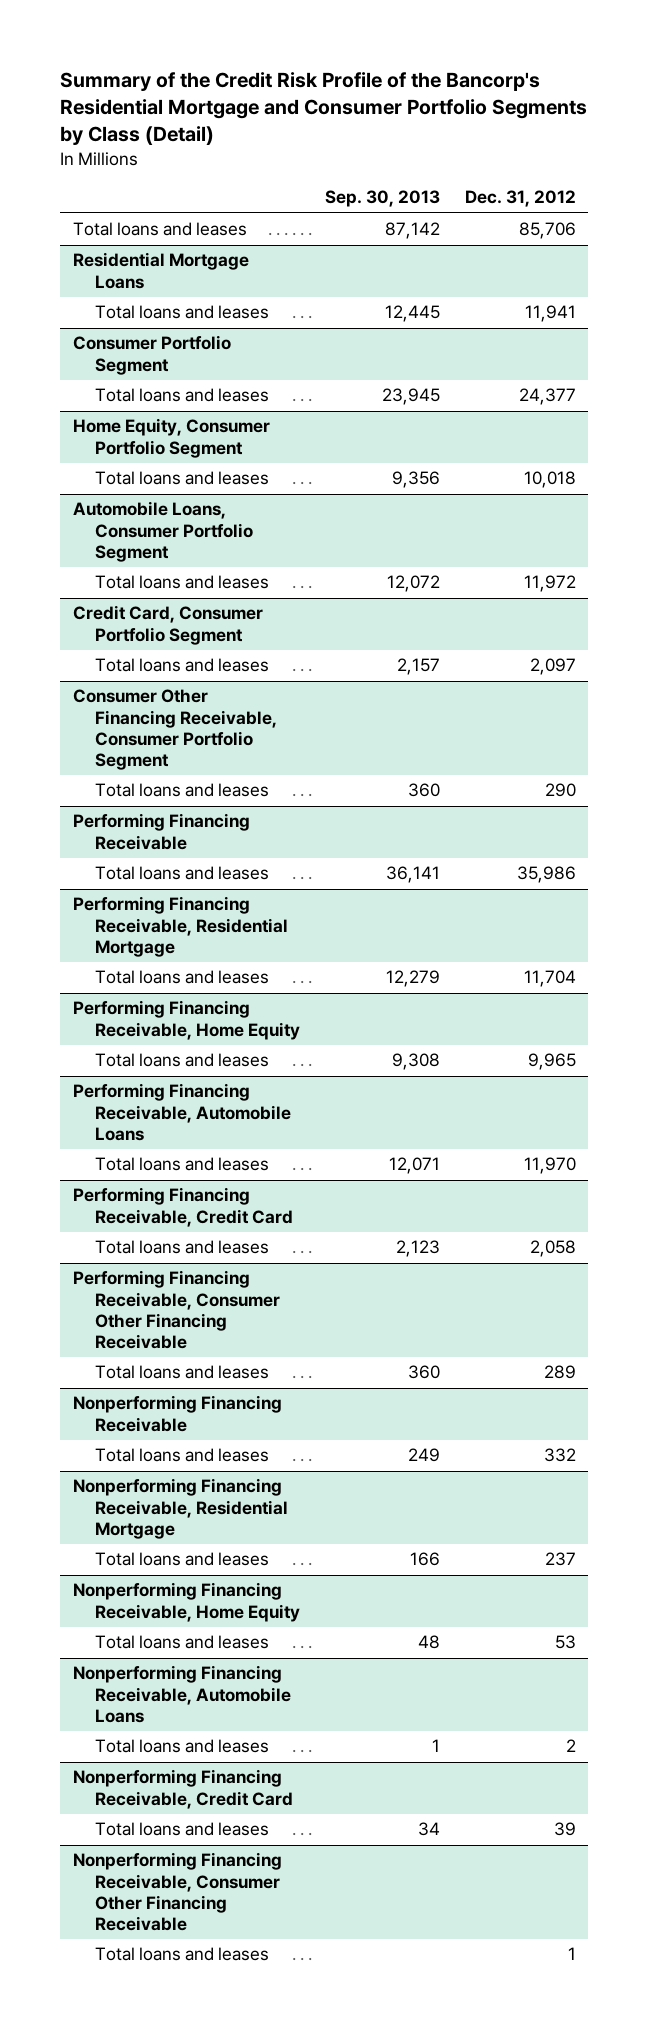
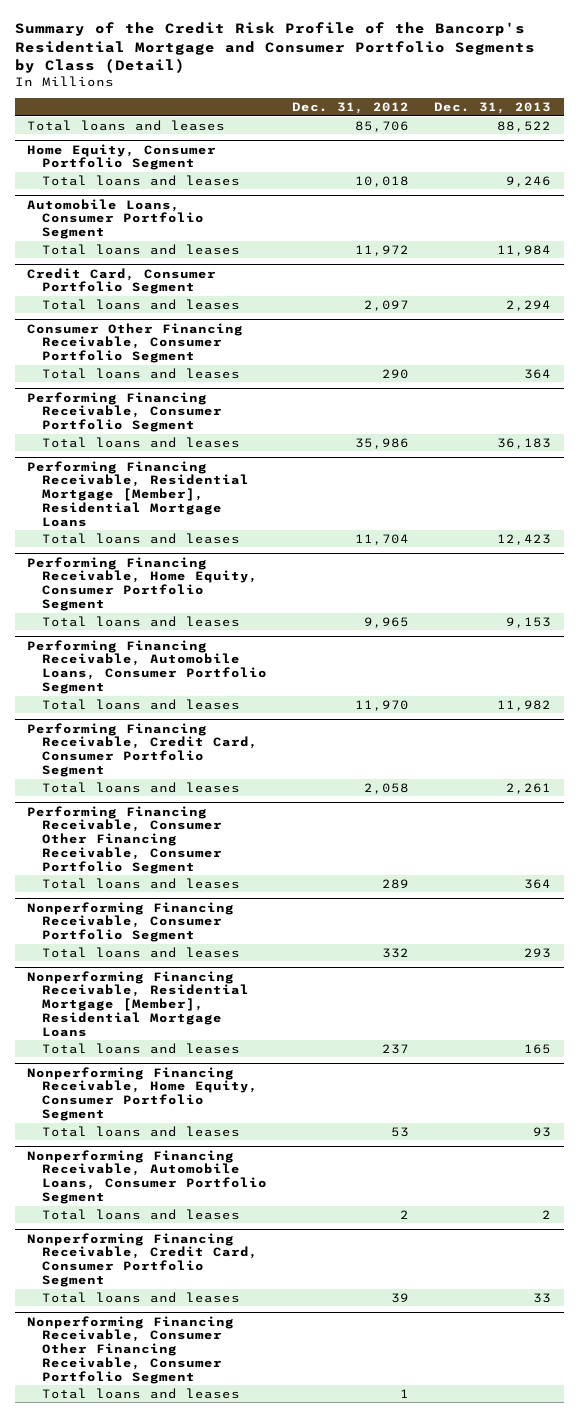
- | Sep. 30, 2013 | Dec. 31, 2012
+ | Dec. 31, 2012 | Dec. 31, 2013
- Residential Mortgage Loans
- Total loans and leases | 12,445 | 11,941
- Consumer Portfolio Segment
- Total loans and leases | 23,945 | 24,377
- Performing Financing Receivable
+ Performing Financing Receivable, Consumer Portfolio Segment
- Performing Financing Receivable, Residential Mortgage
+ Performing Financing Receivable, Residential Mortgage [Member], Residential Mortgage Loans
- Performing Financing Receivable, Home Equity
+ Performing Financing Receivable, Home Equity, Consumer Portfolio Segment
- Performing Financing Receivable, Automobile Loans
+ Performing Financing Receivable, Automobile Loans, Consumer Portfolio Segment
- Performing Financing Receivable, Credit Card
+ Performing Financing Receivable, Credit Card, Consumer Portfolio Segment
- Performing Financing Receivable, Consumer Other Financing Receivable
+ Performing Financing Receivable, Consumer Other Financing Receivable, Consumer Portfolio Segment
- Nonperforming Financing Receivable
+ Nonperforming Financing Receivable, Consumer Portfolio Segment
- Nonperforming Financing Receivable, Residential Mortgage
+ Nonperforming Financing Receivable, Residential Mortgage [Member], Residential Mortgage Loans
- Nonperforming Financing Receivable, Home Equity
+ Nonperforming Financing Receivable, Home Equity, Consumer Portfolio Segment
- Nonperforming Financing Receivable, Automobile Loans
+ Nonperforming Financing Receivable, Automobile Loans, Consumer Portfolio Segment
- Nonperforming Financing Receivable, Credit Card
+ Nonperforming Financing Receivable, Credit Card, Consumer Portfolio Segment
- Nonperforming Financing Receivable, Consumer Other Financing Receivable
+ Nonperforming Financing Receivable, Consumer Other Financing Receivable, Consumer Portfolio Segment

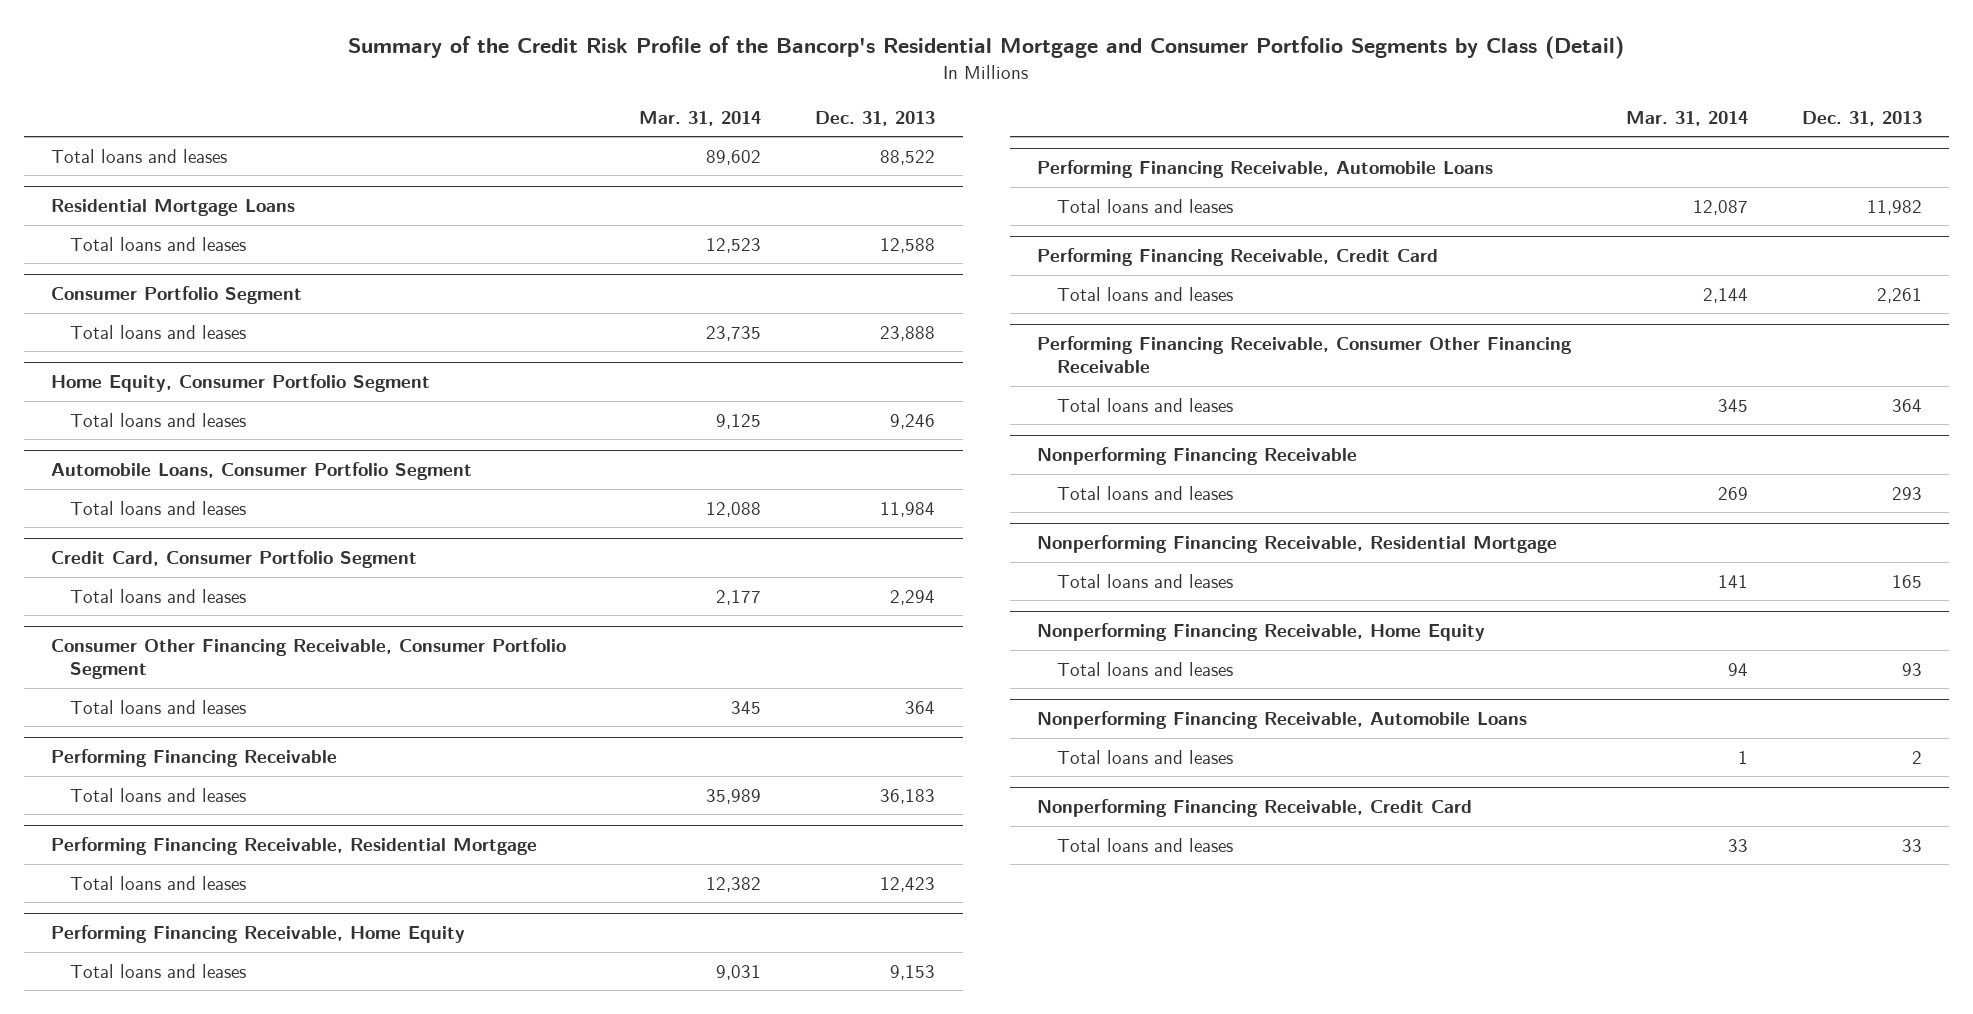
- | Dec. 31, 2012 | Dec. 31, 2013
+ | Mar. 31, 2014 | Dec. 31, 2013
+ Residential Mortgage Loans
+ Total loans and leases | 12,523 | 12,588
+ Consumer Portfolio Segment
+ Total loans and leases | 23,735 | 23,888
- Performing Financing Receivable, Consumer Portfolio Segment
+ Performing Financing Receivable
- Performing Financing Receivable, Residential Mortgage [Member], Residential Mortgage Loans
+ Performing Financing Receivable, Residential Mortgage
- Performing Financing Receivable, Home Equity, Consumer Portfolio Segment
+ Performing Financing Receivable, Home Equity
- Performing Financing Receivable, Automobile Loans, Consumer Portfolio Segment
+ Performing Financing Receivable, Automobile Loans
- Performing Financing Receivable, Credit Card, Consumer Portfolio Segment
+ Performing Financing Receivable, Credit Card
- Performing Financing Receivable, Consumer Other Financing Receivable, Consumer Portfolio Segment
+ Performing Financing Receivable, Consumer Other Financing Receivable
- Nonperforming Financing Receivable, Consumer Portfolio Segment
+ Nonperforming Financing Receivable
- Nonperforming Financing Receivable, Residential Mortgage [Member], Residential Mortgage Loans
+ Nonperforming Financing Receivable, Residential Mortgage
- Nonperforming Financing Receivable, Home Equity, Consumer Portfolio Segment
+ Nonperforming Financing Receivable, Home Equity
- Nonperforming Financing Receivable, Automobile Loans, Consumer Portfolio Segment
+ Nonperforming Financing Receivable, Automobile Loans
- Nonperforming Financing Receivable, Credit Card, Consumer Portfolio Segment
+ Nonperforming Financing Receivable, Credit Card
- Nonperforming Financing Receivable, Consumer Other Financing Receivable, Consumer Portfolio Segment
- Total loans and leases | 1 |

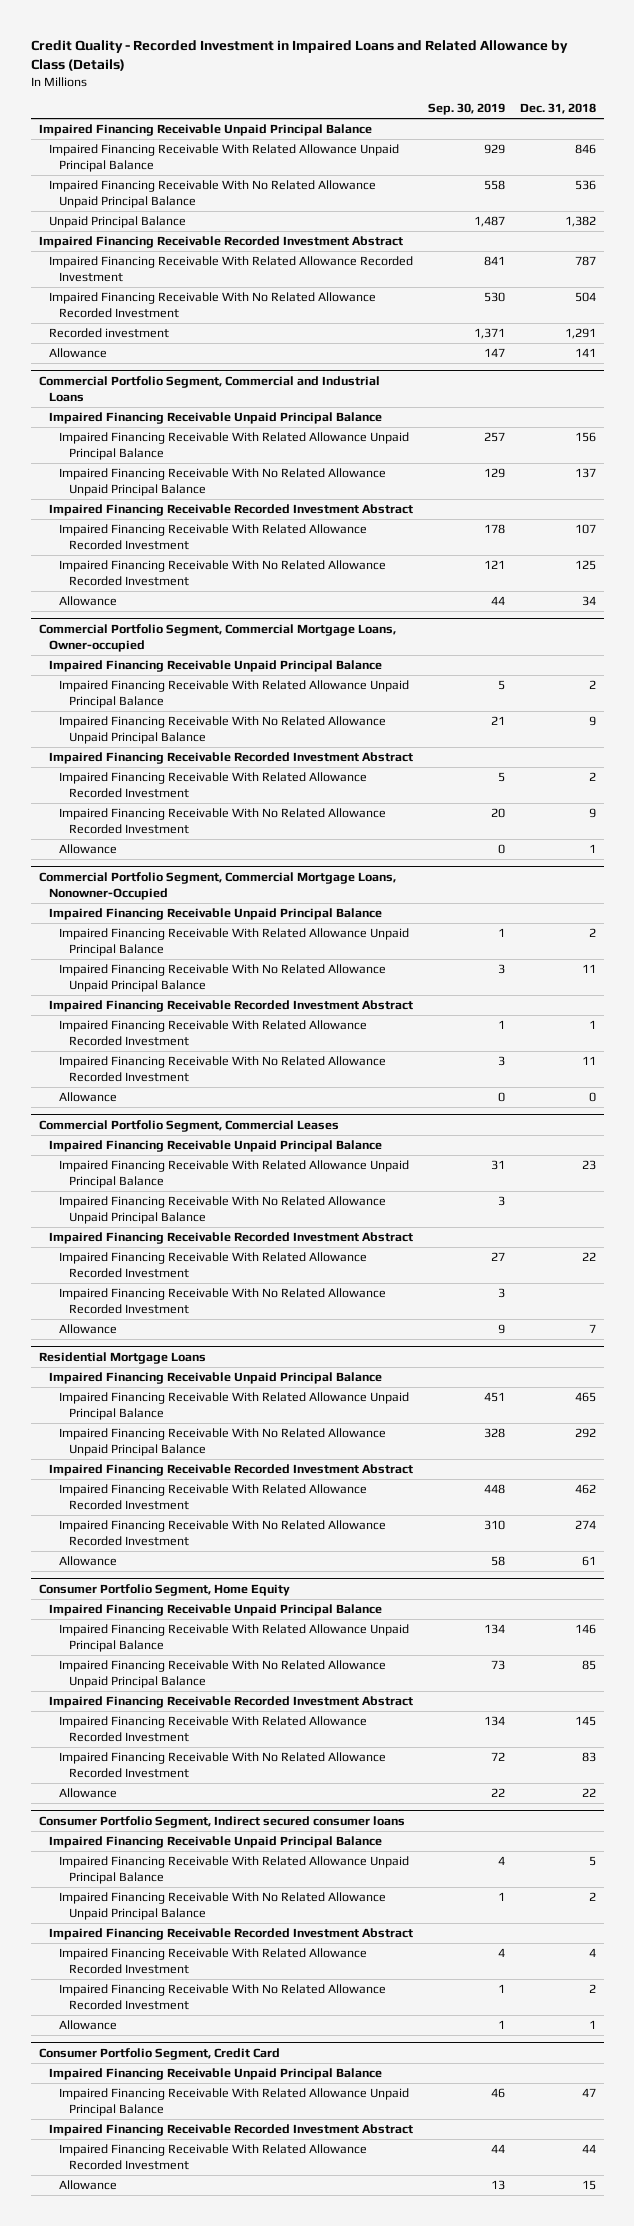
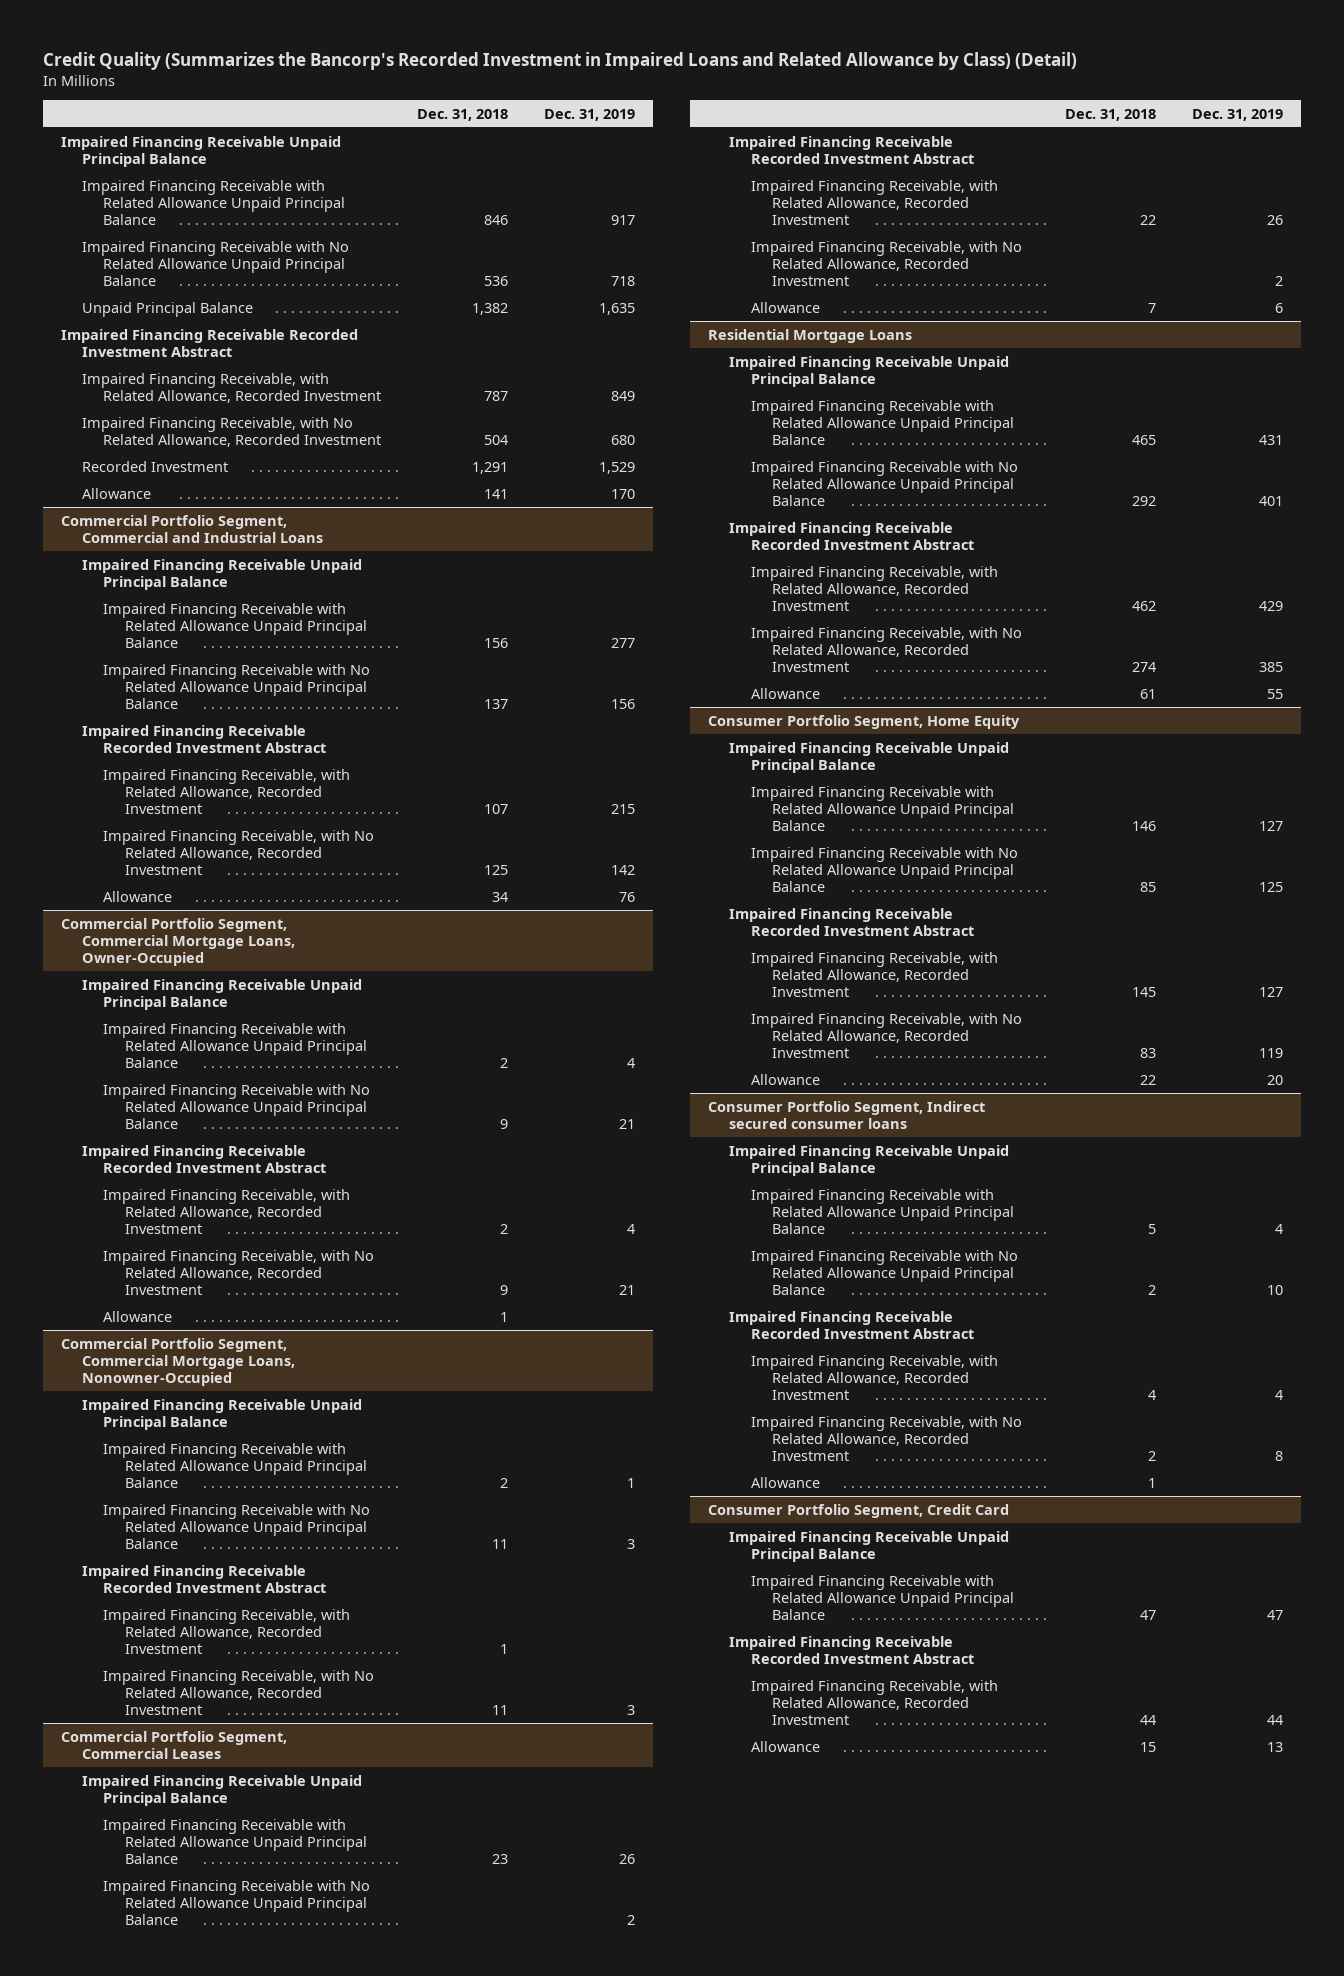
- Credit Quality - Recorded Investment in Impaired Loans and Related Allowance by Class (Details)
+ Credit Quality (Summarizes the Bancorp's Recorded Investment in Impaired Loans and Related Allowance by Class) (Detail)
- | Sep. 30, 2019 | Dec. 31, 2018
+ | Dec. 31, 2018 | Dec. 31, 2019
- Impaired Financing Receivable With Related Allowance Unpaid Principal Balance | 929 | 846
- Impaired Financing Receivable With No Related Allowance Unpaid Principal Balance | 558 | 536
+ Impaired Financing Receivable with Related Allowance Unpaid Principal Balance | 846 | 917
+ Impaired Financing Receivable with No Related Allowance Unpaid Principal Balance | 536 | 718
- Impaired Financing Receivable With Related Allowance Recorded Investment | 841 | 787
- Impaired Financing Receivable With No Related Allowance Recorded Investment | 530 | 504
- Recorded investment | 1,371 | 1,291
+ Impaired Financing Receivable, with Related Allowance, Recorded Investment | 787 | 849
+ Impaired Financing Receivable, with No Related Allowance, Recorded Investment | 504 | 680
+ Recorded Investment | 1,291 | 1,529
@ Commercial Portfolio Segment, Commercial and Industrial Loans
- Impaired Financing Receivable With Related Allowance Unpaid Principal Balance | 257 | 156
- Impaired Financing Receivable With No Related Allowance Unpaid Principal Balance | 129 | 137
+ Impaired Financing Receivable with Related Allowance Unpaid Principal Balance | 156 | 277
+ Impaired Financing Receivable with No Related Allowance Unpaid Principal Balance | 137 | 156
- Impaired Financing Receivable With Related Allowance Recorded Investment | 178 | 107
- Impaired Financing Receivable With No Related Allowance Recorded Investment | 121 | 125
+ Impaired Financing Receivable, with Related Allowance, Recorded Investment | 107 | 215
+ Impaired Financing Receivable, with No Related Allowance, Recorded Investment | 125 | 142
- Commercial Portfolio Segment, Commercial Mortgage Loans, Owner-occupied
+ Commercial Portfolio Segment, Commercial Mortgage Loans, Owner-Occupied
- Impaired Financing Receivable With Related Allowance Unpaid Principal Balance | 5 | 2
- Impaired Financing Receivable With No Related Allowance Unpaid Principal Balance | 21 | 9
+ Impaired Financing Receivable with Related Allowance Unpaid Principal Balance | 2 | 4
+ Impaired Financing Receivable with No Related Allowance Unpaid Principal Balance | 9 | 21
- Impaired Financing Receivable With Related Allowance Recorded Investment | 5 | 2
- Impaired Financing Receivable With No Related Allowance Recorded Investment | 20 | 9
+ Impaired Financing Receivable, with Related Allowance, Recorded Investment | 2 | 4
+ Impaired Financing Receivable, with No Related Allowance, Recorded Investment | 9 | 21
@ Commercial Portfolio Segment, Commercial Mortgage Loans, Nonowner-Occupied
- Impaired Financing Receivable With Related Allowance Unpaid Principal Balance | 1 | 2
- Impaired Financing Receivable With No Related Allowance Unpaid Principal Balance | 3 | 11
+ Impaired Financing Receivable with Related Allowance Unpaid Principal Balance | 2 | 1
+ Impaired Financing Receivable with No Related Allowance Unpaid Principal Balance | 11 | 3
- Impaired Financing Receivable With Related Allowance Recorded Investment | 1 | 1
- Impaired Financing Receivable With No Related Allowance Recorded Investment | 3 | 11
- Allowance | 0 | 0
+ Impaired Financing Receivable, with Related Allowance, Recorded Investment | 1 |
+ Impaired Financing Receivable, with No Related Allowance, Recorded Investment | 11 | 3
@ Commercial Portfolio Segment, Commercial Leases
- Impaired Financing Receivable With Related Allowance Unpaid Principal Balance | 31 | 23
- Impaired Financing Receivable With No Related Allowance Unpaid Principal Balance | 3 |
+ Impaired Financing Receivable with Related Allowance Unpaid Principal Balance | 23 | 26
+ Impaired Financing Receivable with No Related Allowance Unpaid Principal Balance | | 2
- Impaired Financing Receivable With Related Allowance Recorded Investment | 27 | 22
- Impaired Financing Receivable With No Related Allowance Recorded Investment | 3 |
+ Impaired Financing Receivable, with Related Allowance, Recorded Investment | 22 | 26
+ Impaired Financing Receivable, with No Related Allowance, Recorded Investment | | 2
@ Residential Mortgage Loans
- Impaired Financing Receivable With Related Allowance Unpaid Principal Balance | 451 | 465
- Impaired Financing Receivable With No Related Allowance Unpaid Principal Balance | 328 | 292
+ Impaired Financing Receivable with Related Allowance Unpaid Principal Balance | 465 | 431
+ Impaired Financing Receivable with No Related Allowance Unpaid Principal Balance | 292 | 401
- Impaired Financing Receivable With Related Allowance Recorded Investment | 448 | 462
- Impaired Financing Receivable With No Related Allowance Recorded Investment | 310 | 274
+ Impaired Financing Receivable, with Related Allowance, Recorded Investment | 462 | 429
+ Impaired Financing Receivable, with No Related Allowance, Recorded Investment | 274 | 385
@ Consumer Portfolio Segment, Home Equity
- Impaired Financing Receivable With Related Allowance Unpaid Principal Balance | 134 | 146
- Impaired Financing Receivable With No Related Allowance Unpaid Principal Balance | 73 | 85
+ Impaired Financing Receivable with Related Allowance Unpaid Principal Balance | 146 | 127
+ Impaired Financing Receivable with No Related Allowance Unpaid Principal Balance | 85 | 125
- Impaired Financing Receivable With Related Allowance Recorded Investment | 134 | 145
- Impaired Financing Receivable With No Related Allowance Recorded Investment | 72 | 83
+ Impaired Financing Receivable, with Related Allowance, Recorded Investment | 145 | 127
+ Impaired Financing Receivable, with No Related Allowance, Recorded Investment | 83 | 119
@ Consumer Portfolio Segment, Indirect secured consumer loans
- Impaired Financing Receivable With Related Allowance Unpaid Principal Balance | 4 | 5
- Impaired Financing Receivable With No Related Allowance Unpaid Principal Balance | 1 | 2
+ Impaired Financing Receivable with Related Allowance Unpaid Principal Balance | 5 | 4
+ Impaired Financing Receivable with No Related Allowance Unpaid Principal Balance | 2 | 10
- Impaired Financing Receivable With Related Allowance Recorded Investment | 4 | 4
- Impaired Financing Receivable With No Related Allowance Recorded Investment | 1 | 2
+ Impaired Financing Receivable, with Related Allowance, Recorded Investment | 4 | 4
+ Impaired Financing Receivable, with No Related Allowance, Recorded Investment | 2 | 8
@ Consumer Portfolio Segment, Credit Card
- Impaired Financing Receivable With Related Allowance Unpaid Principal Balance | 46 | 47
+ Impaired Financing Receivable with Related Allowance Unpaid Principal Balance | 47 | 47
- Impaired Financing Receivable With Related Allowance Recorded Investment | 44 | 44
+ Impaired Financing Receivable, with Related Allowance, Recorded Investment | 44 | 44

